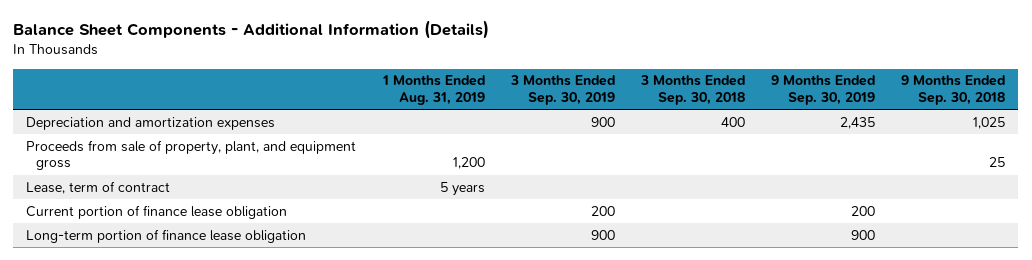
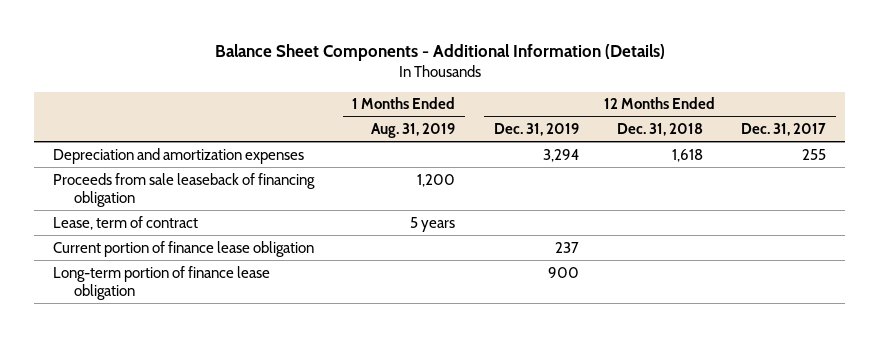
- | 1 Months Ended Aug. 31, 2019 | 3 Months Ended Sep. 30, 2019 | 3 Months Ended Sep. 30, 2018 | 9 Months Ended Sep. 30, 2019 | 9 Months Ended Sep. 30, 2018
+ | 1 Months Ended Aug. 31, 2019 | 12 Months Ended Dec. 31, 2019 | 12 Months Ended Dec. 31, 2018 | 12 Months Ended Dec. 31, 2017
- Proceeds from sale of property, plant, and equipment gross | 1,200 | | | | 25
+ Proceeds from sale leaseback of financing obligation | 1,200 | | |

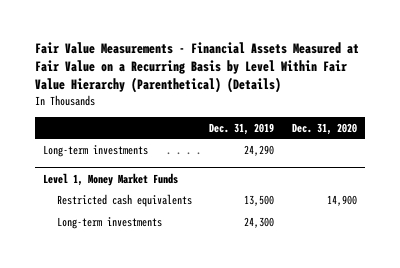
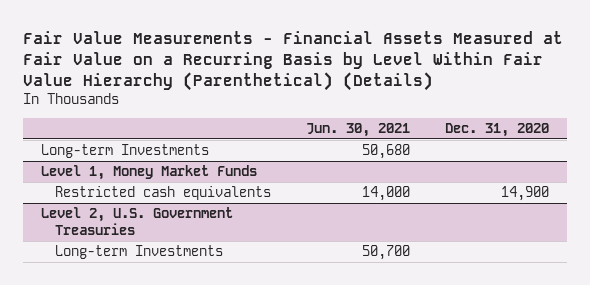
- | Dec. 31, 2019 | Dec. 31, 2020
+ | Jun. 30, 2021 | Dec. 31, 2020
- Long-term investments | 24,290 |
+ Long-term Investments | 50,680 |
@ Level 1, Money Market Funds
- Long-term investments | 24,300 |
+ Level 2, U.S. Government Treasuries
+ Long-term Investments | 50,700 |

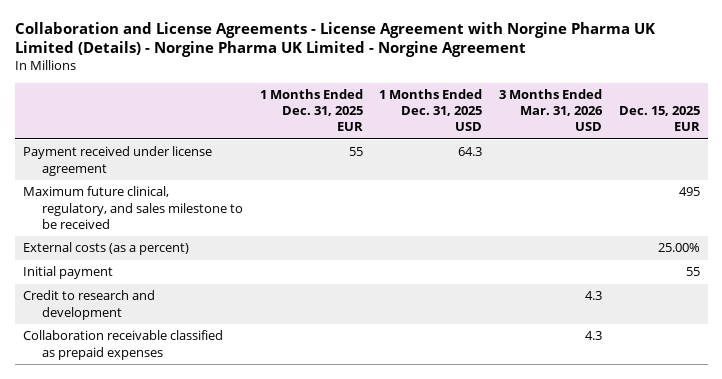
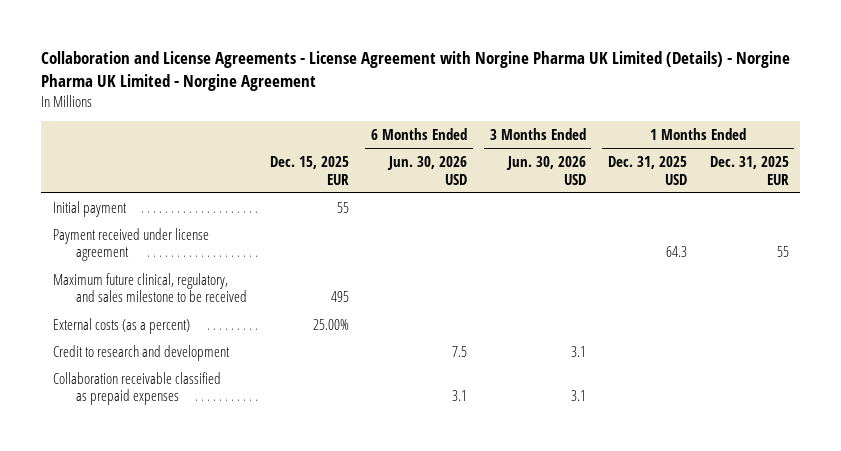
- | 1 Months Ended Dec. 31, 2025 EUR | 1 Months Ended Dec. 31, 2025 USD | 3 Months Ended Mar. 31, 2026 USD | Dec. 15, 2025 EUR
+ | Dec. 15, 2025 EUR | 6 Months Ended Jun. 30, 2026 USD | 3 Months Ended Jun. 30, 2026 USD | 1 Months Ended Dec. 31, 2025 USD | 1 Months Ended Dec. 31, 2025 EUR
moved up: Initial payment | 55 | | | |

